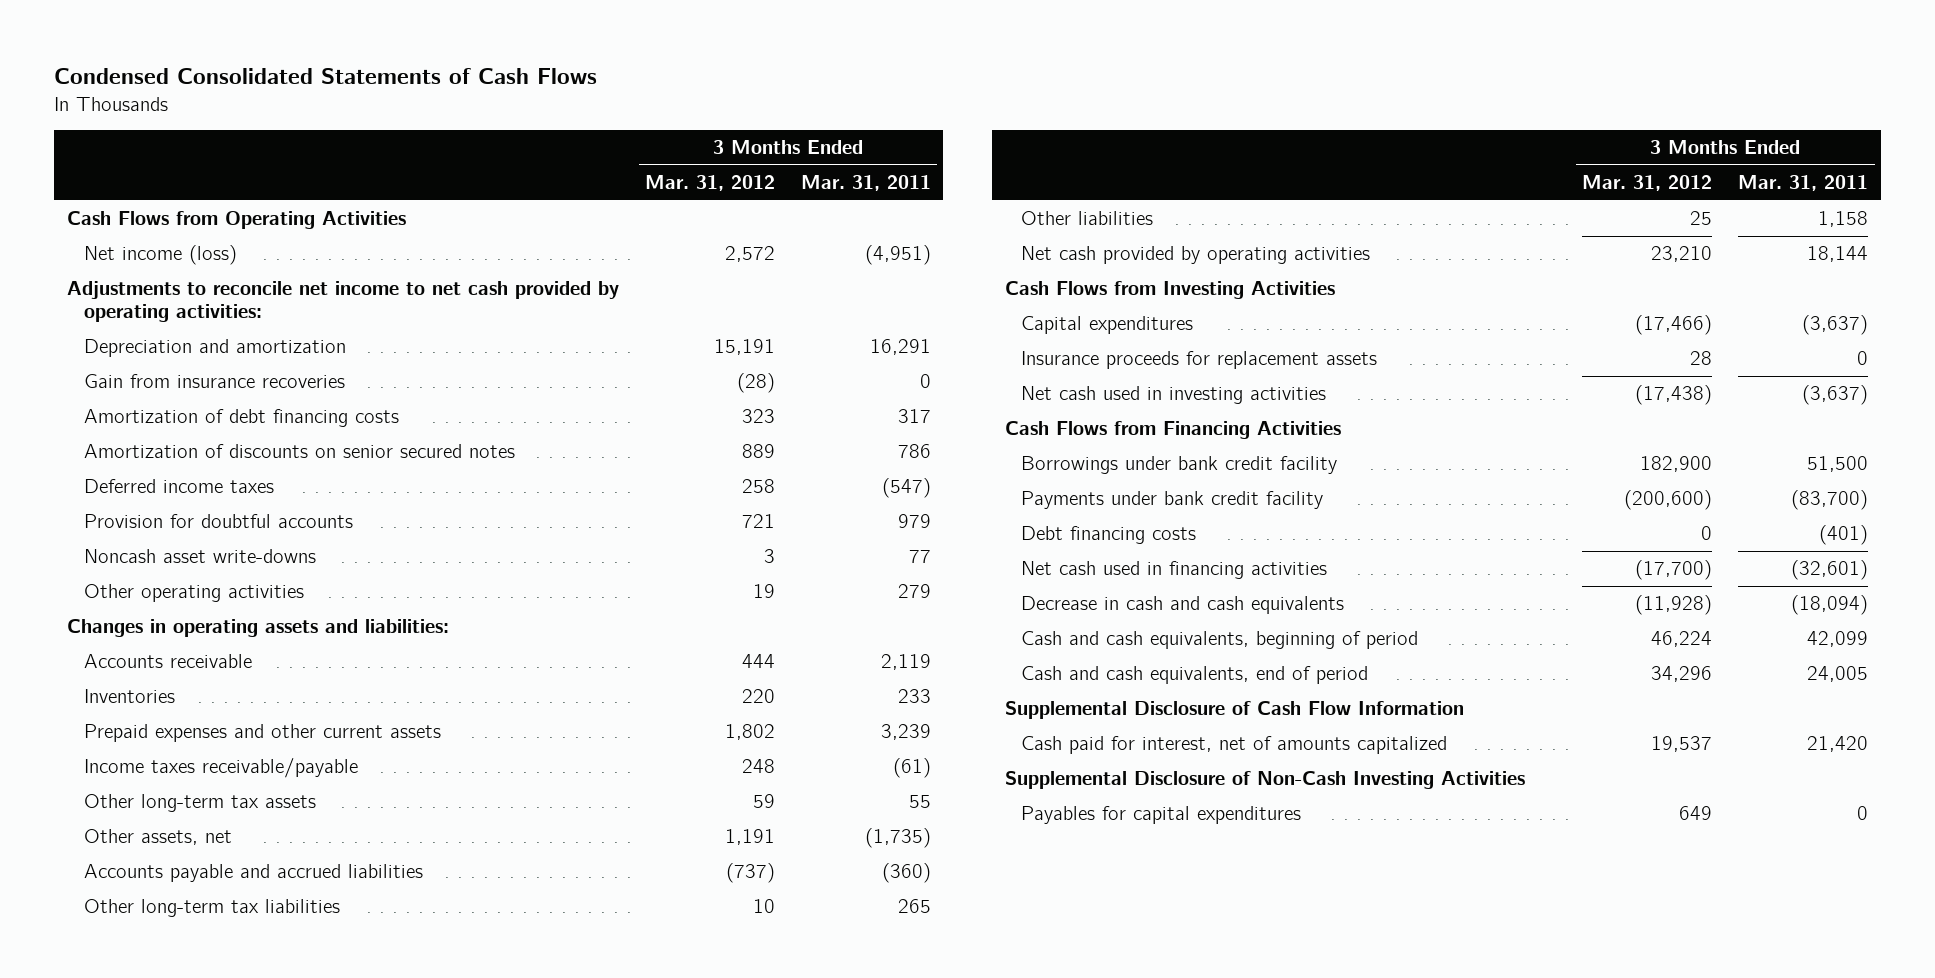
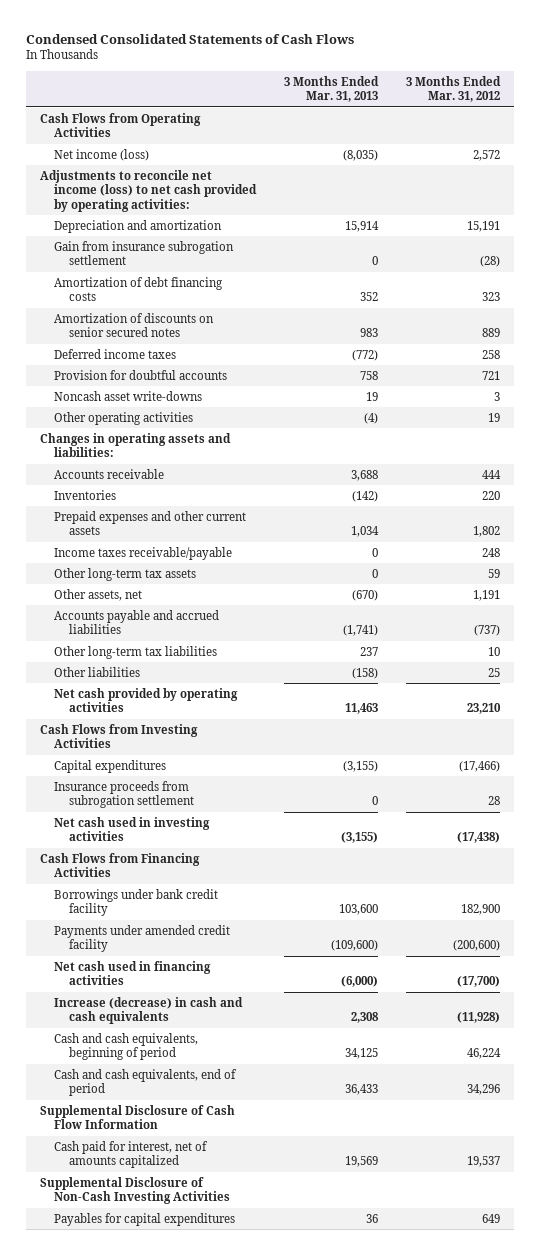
- | 3 Months Ended Mar. 31, 2012 | 3 Months Ended Mar. 31, 2011
+ | 3 Months Ended Mar. 31, 2013 | 3 Months Ended Mar. 31, 2012
- Adjustments to reconcile net income to net cash provided by operating activities:
+ Adjustments to reconcile net income (loss) to net cash provided by operating activities:
- Gain from insurance recoveries | (28) | 0
+ Gain from insurance subrogation settlement | 0 | (28)
- Insurance proceeds for replacement assets | 28 | 0
+ Insurance proceeds from subrogation settlement | 0 | 28
- Payments under bank credit facility | (200,600) | (83,700)
- Debt financing costs | 0 | (401)
+ Payments under amended credit facility | (109,600) | (200,600)
- Decrease in cash and cash equivalents | (11,928) | (18,094)
+ Increase (decrease) in cash and cash equivalents | 2,308 | (11,928)

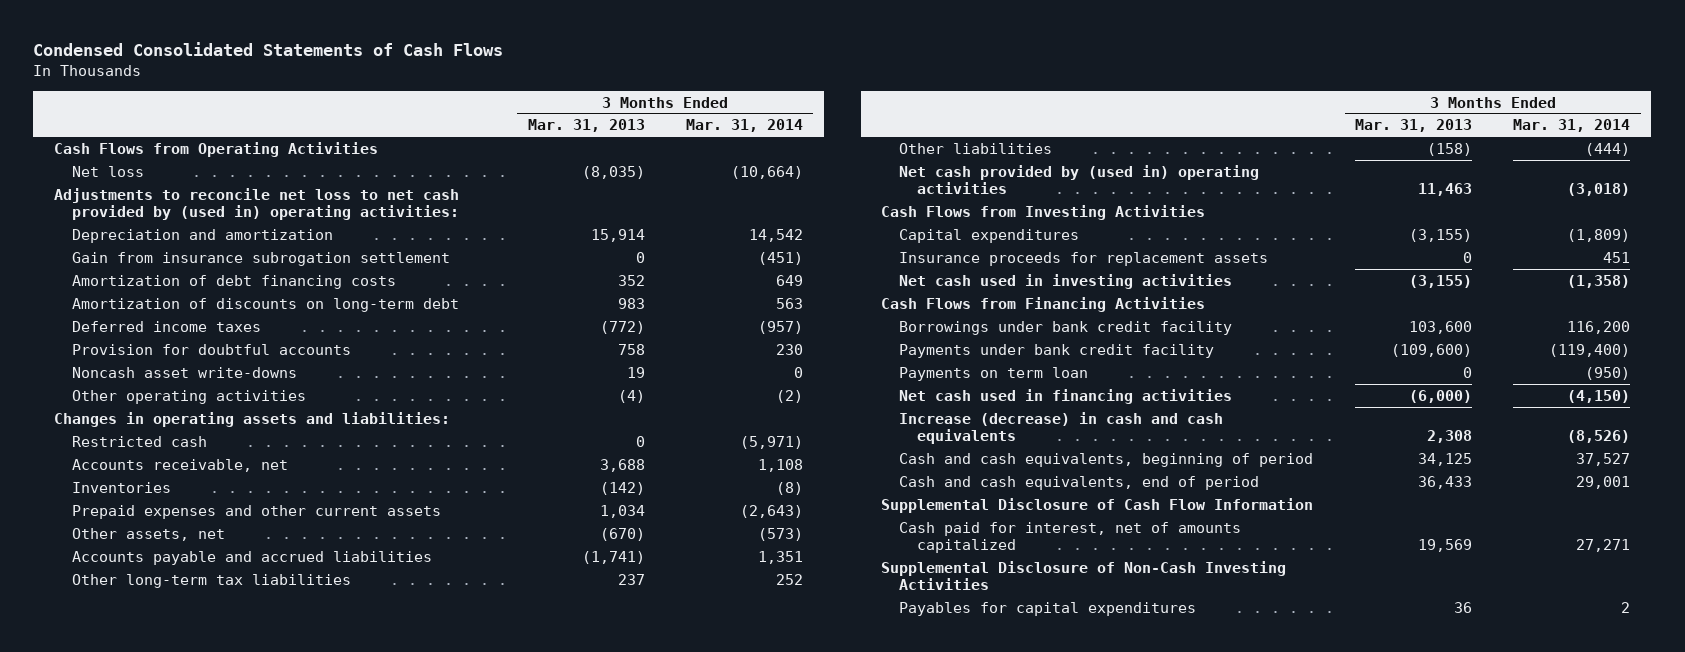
- | 3 Months Ended Mar. 31, 2013 | 3 Months Ended Mar. 31, 2012
+ | 3 Months Ended Mar. 31, 2013 | 3 Months Ended Mar. 31, 2014
- Net income (loss) | (8,035) | 2,572
- Adjustments to reconcile net income (loss) to net cash provided by operating activities:
+ Net loss | (8,035) | (10,664)
+ Adjustments to reconcile net loss to net cash provided by (used in) operating activities:
- Amortization of discounts on senior secured notes | 983 | 889
+ Amortization of discounts on long-term debt | 983 | 563
- Accounts receivable | 3,688 | 444
+ Restricted cash | 0 | (5,971)
+ Accounts receivable, net | 3,688 | 1,108
- Income taxes receivable/payable | 0 | 248
- Other long-term tax assets | 0 | 59
- Net cash provided by operating activities | 11,463 | 23,210
+ Net cash provided by (used in) operating activities | 11,463 | (3,018)
- Insurance proceeds from subrogation settlement | 0 | 28
+ Insurance proceeds for replacement assets | 0 | 451
- Payments under amended credit facility | (109,600) | (200,600)
+ Payments under bank credit facility | (109,600) | (119,400)
+ Payments on term loan | 0 | (950)

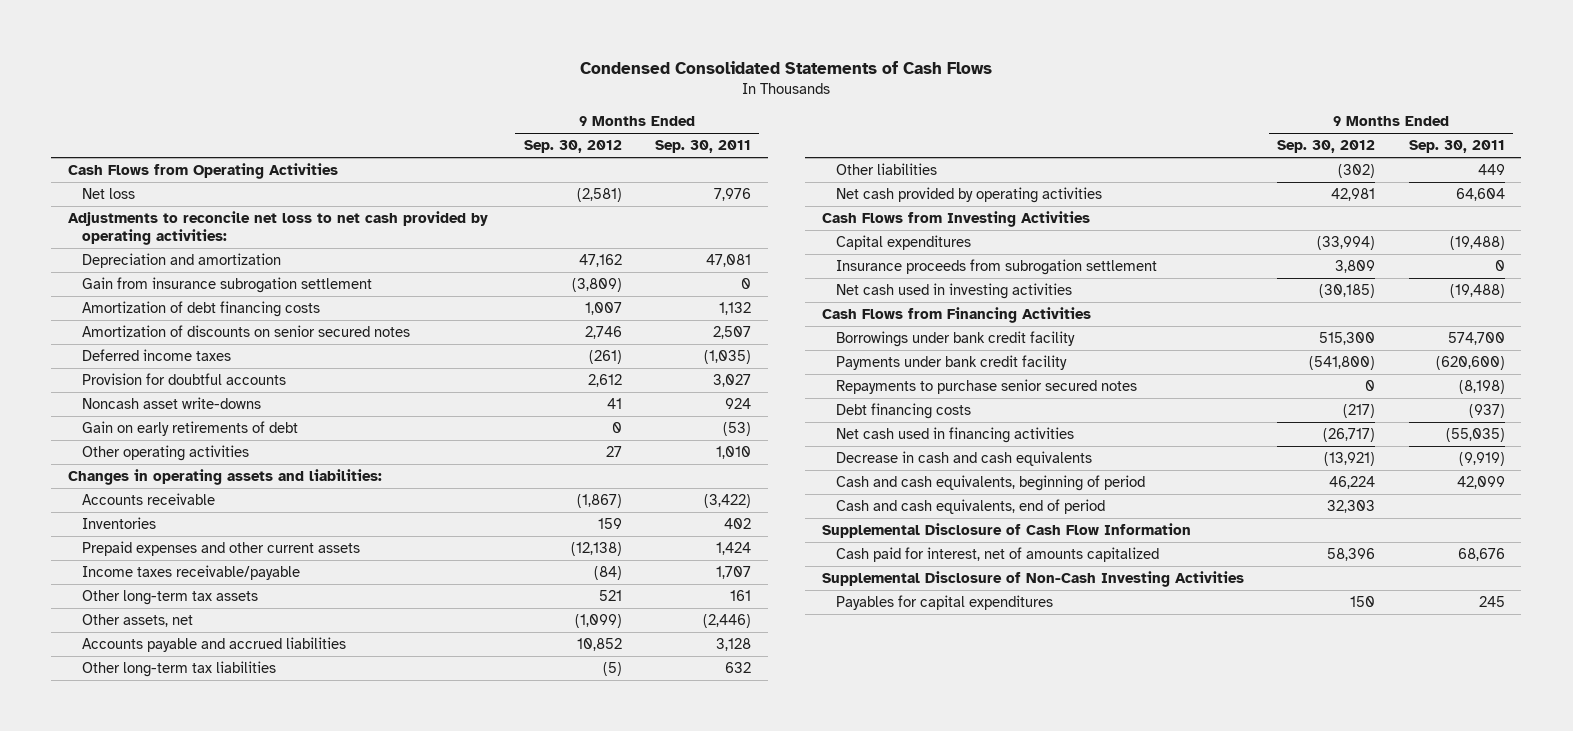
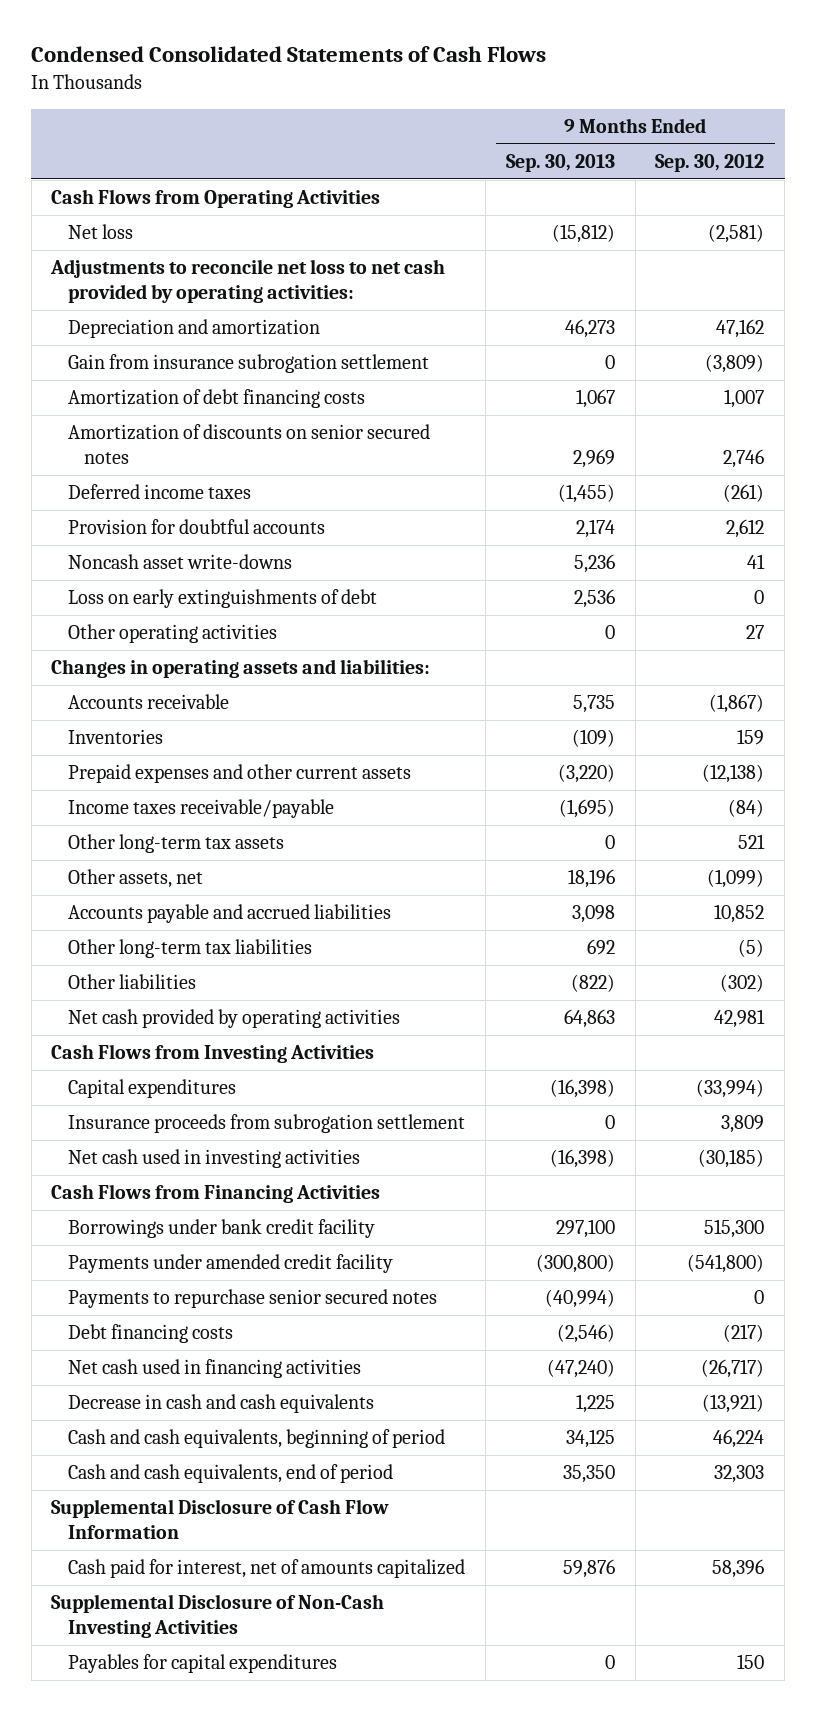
- | 9 Months Ended Sep. 30, 2012 | 9 Months Ended Sep. 30, 2011
+ | 9 Months Ended Sep. 30, 2013 | 9 Months Ended Sep. 30, 2012
- Gain on early retirements of debt | 0 | (53)
+ Loss on early extinguishments of debt | 2,536 | 0
- Payments under bank credit facility | (541,800) | (620,600)
- Repayments to purchase senior secured notes | 0 | (8,198)
+ Payments under amended credit facility | (300,800) | (541,800)
+ Payments to repurchase senior secured notes | (40,994) | 0

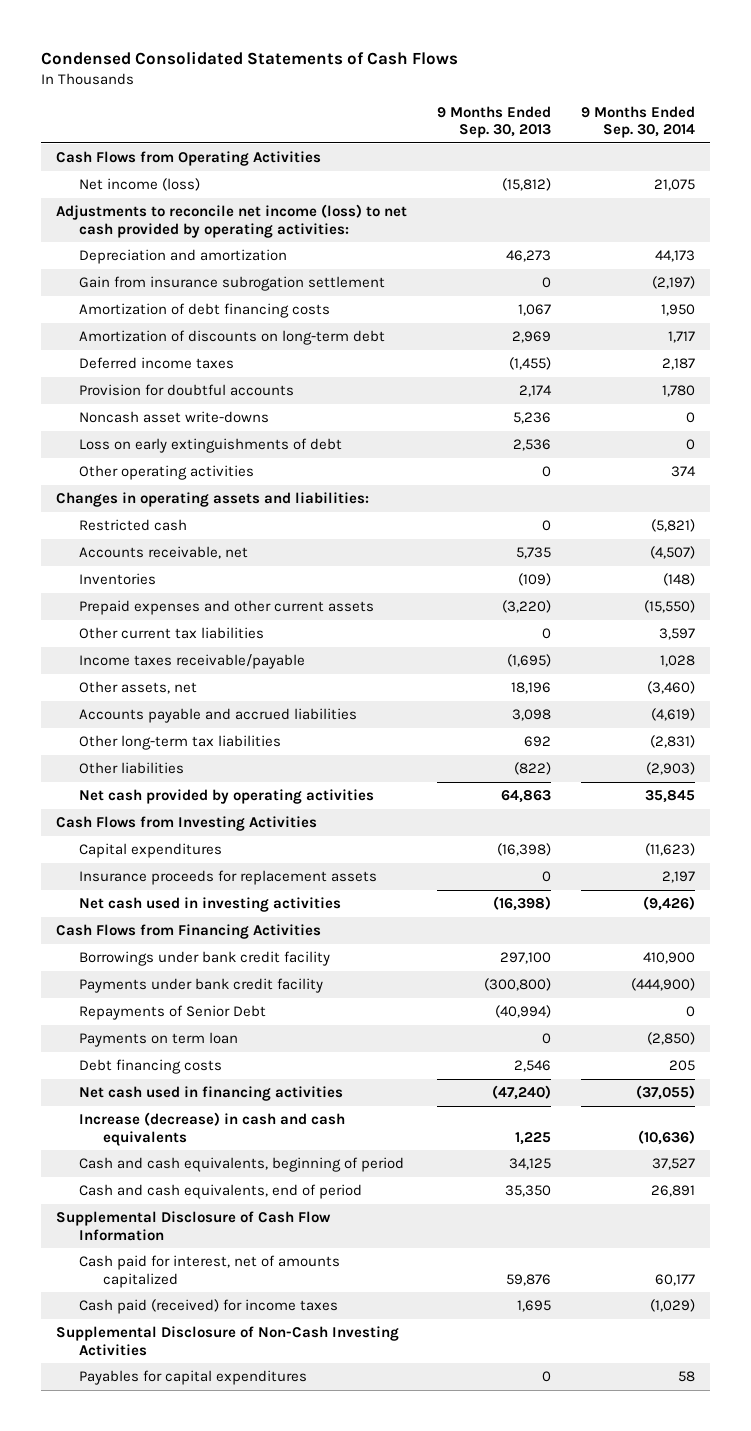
- | 9 Months Ended Sep. 30, 2013 | 9 Months Ended Sep. 30, 2012
+ | 9 Months Ended Sep. 30, 2013 | 9 Months Ended Sep. 30, 2014
- Net loss | (15,812) | (2,581)
- Adjustments to reconcile net loss to net cash provided by operating activities:
+ Net income (loss) | (15,812) | 21,075
+ Adjustments to reconcile net income (loss) to net cash provided by operating activities:
- Amortization of discounts on senior secured notes | 2,969 | 2,746
+ Amortization of discounts on long-term debt | 2,969 | 1,717
- Accounts receivable | 5,735 | (1,867)
+ Restricted cash | 0 | (5,821)
+ Accounts receivable, net | 5,735 | (4,507)
+ Other current tax liabilities | 0 | 3,597
- Other long-term tax assets | 0 | 521
- Insurance proceeds from subrogation settlement | 0 | 3,809
+ Insurance proceeds for replacement assets | 0 | 2,197
- Payments under amended credit facility | (300,800) | (541,800)
- Payments to repurchase senior secured notes | (40,994) | 0
- Debt financing costs | (2,546) | (217)
+ Payments under bank credit facility | (300,800) | (444,900)
+ Repayments of Senior Debt | (40,994) | 0
+ Payments on term loan | 0 | (2,850)
+ Debt financing costs | 2,546 | 205
- Decrease in cash and cash equivalents | 1,225 | (13,921)
+ Increase (decrease) in cash and cash equivalents | 1,225 | (10,636)
+ Cash paid (received) for income taxes | 1,695 | (1,029)

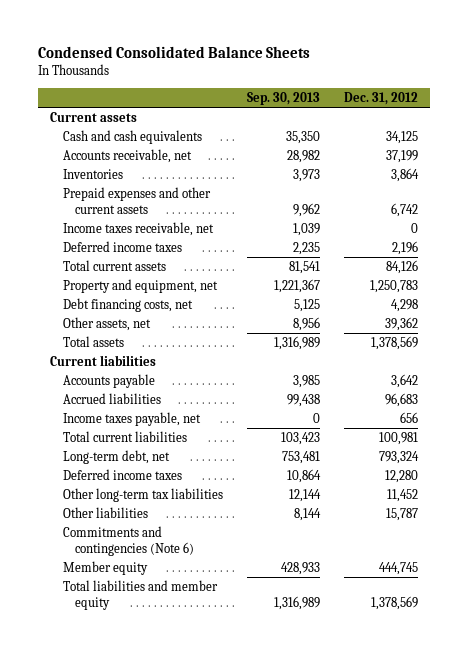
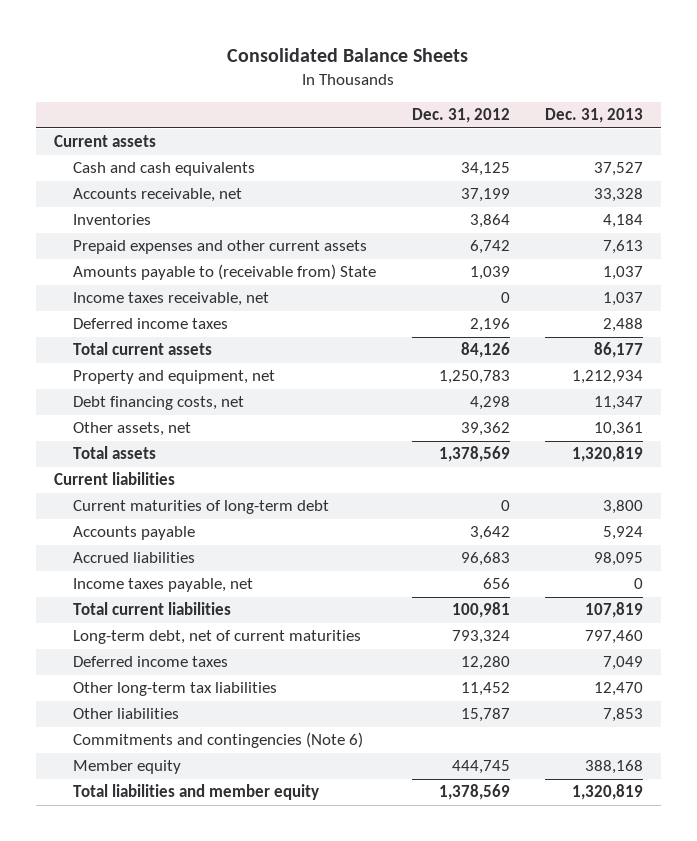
- Condensed Consolidated Balance Sheets
+ Consolidated Balance Sheets
- | Sep. 30, 2013 | Dec. 31, 2012
+ | Dec. 31, 2012 | Dec. 31, 2013
+ Amounts payable to (receivable from) State | 1,039 | 1,037
+ Current maturities of long-term debt | 0 | 3,800
- Long-term debt, net | 753,481 | 793,324
+ Long-term debt, net of current maturities | 793,324 | 797,460

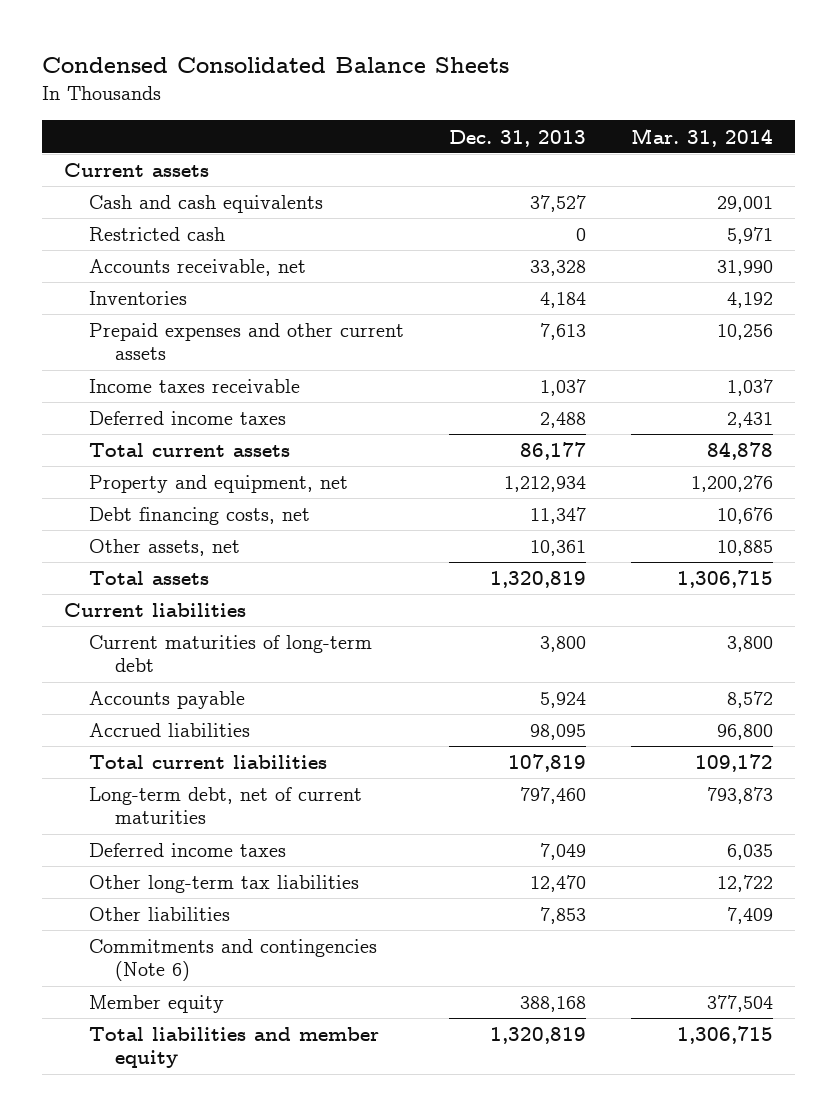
- Consolidated Balance Sheets
+ Condensed Consolidated Balance Sheets
- | Dec. 31, 2012 | Dec. 31, 2013
+ | Dec. 31, 2013 | Mar. 31, 2014
+ Restricted cash | 0 | 5,971
- Amounts payable to (receivable from) State | 1,039 | 1,037
- Income taxes receivable, net | 0 | 1,037
+ Income taxes receivable | 1,037 | 1,037
- Income taxes payable, net | 656 | 0

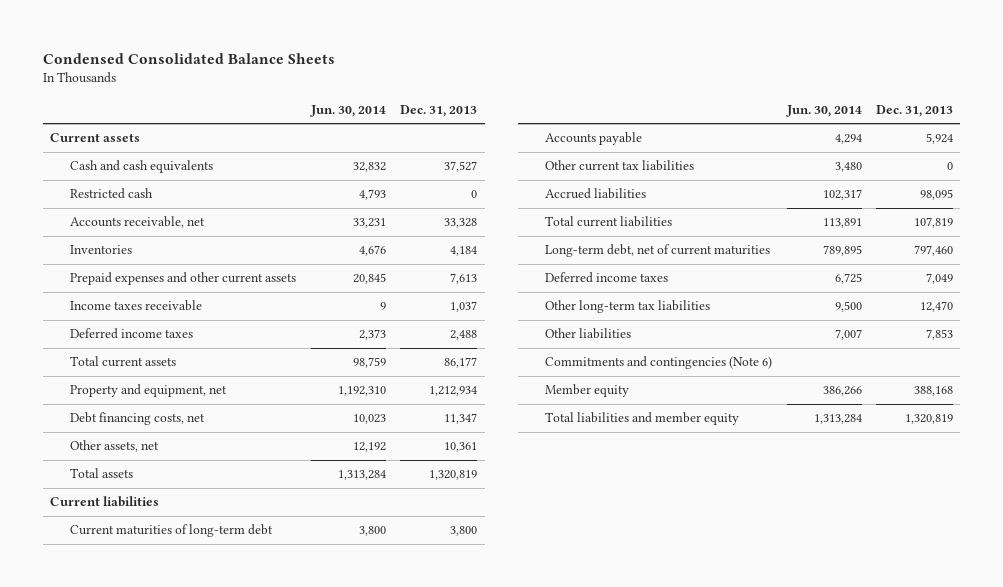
- | Dec. 31, 2013 | Mar. 31, 2014
+ | Jun. 30, 2014 | Dec. 31, 2013
+ Other current tax liabilities | 3,480 | 0

